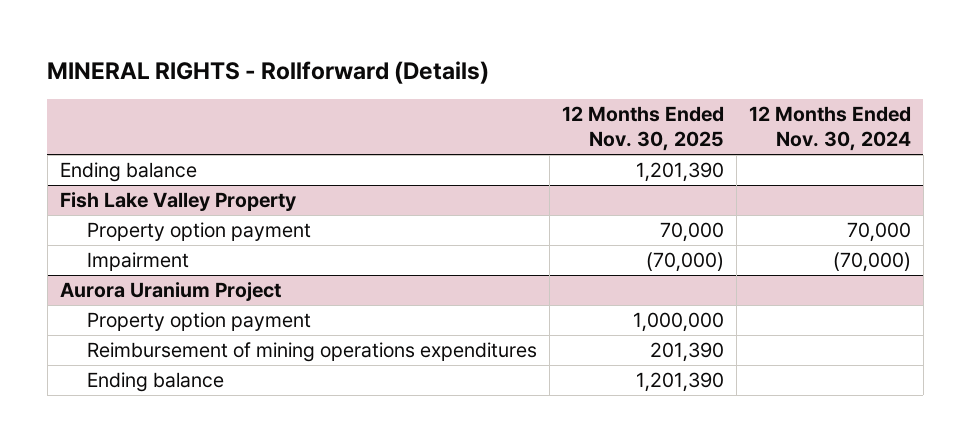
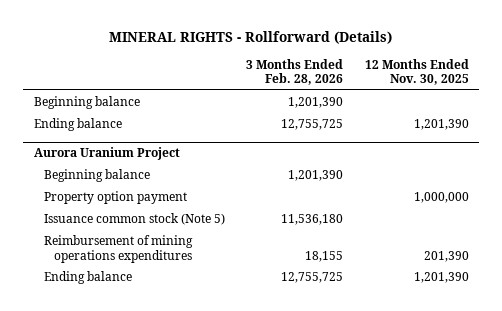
- | 12 Months Ended Nov. 30, 2025 | 12 Months Ended Nov. 30, 2024
+ | 3 Months Ended Feb. 28, 2026 | 12 Months Ended Nov. 30, 2025
+ Beginning balance | 1,201,390 |
- Fish Lake Valley Property
- Property option payment | 70,000 | 70,000
- Impairment | (70,000) | (70,000)
@ Aurora Uranium Project
+ Beginning balance | 1,201,390 |
+ Issuance common stock (Note 5) | 11,536,180 |

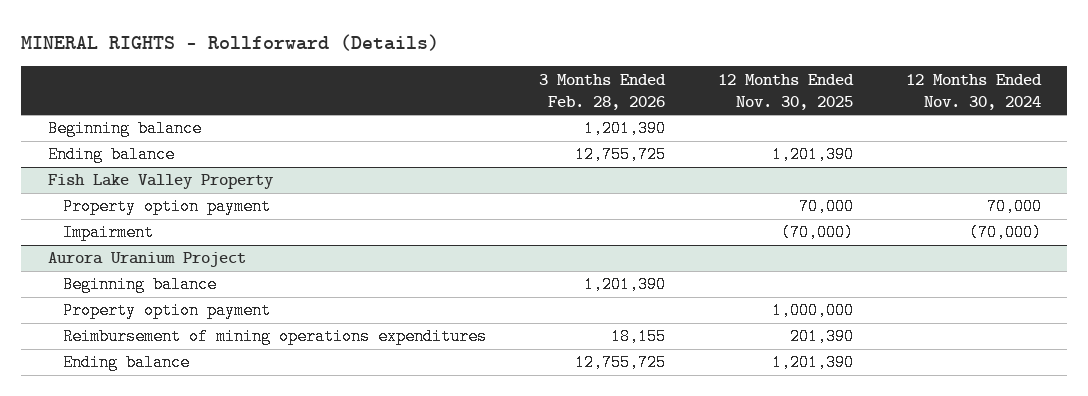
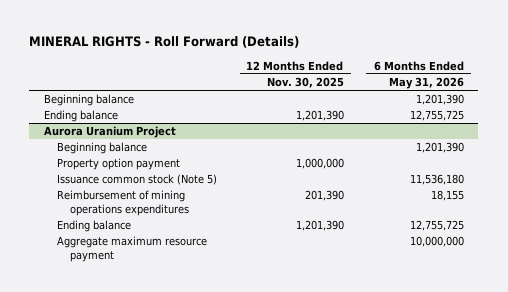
- MINERAL RIGHTS - Rollforward (Details)
+ MINERAL RIGHTS - Roll Forward (Details)
- | 3 Months Ended Feb. 28, 2026 | 12 Months Ended Nov. 30, 2025 | 12 Months Ended Nov. 30, 2024
+ | 12 Months Ended Nov. 30, 2025 | 6 Months Ended May 31, 2026
- Fish Lake Valley Property
- Property option payment | | 70,000 | 70,000
- Impairment | | (70,000) | (70,000)
@ Aurora Uranium Project
+ Issuance common stock (Note 5) | | 11,536,180
+ Aggregate maximum resource payment | | 10,000,000

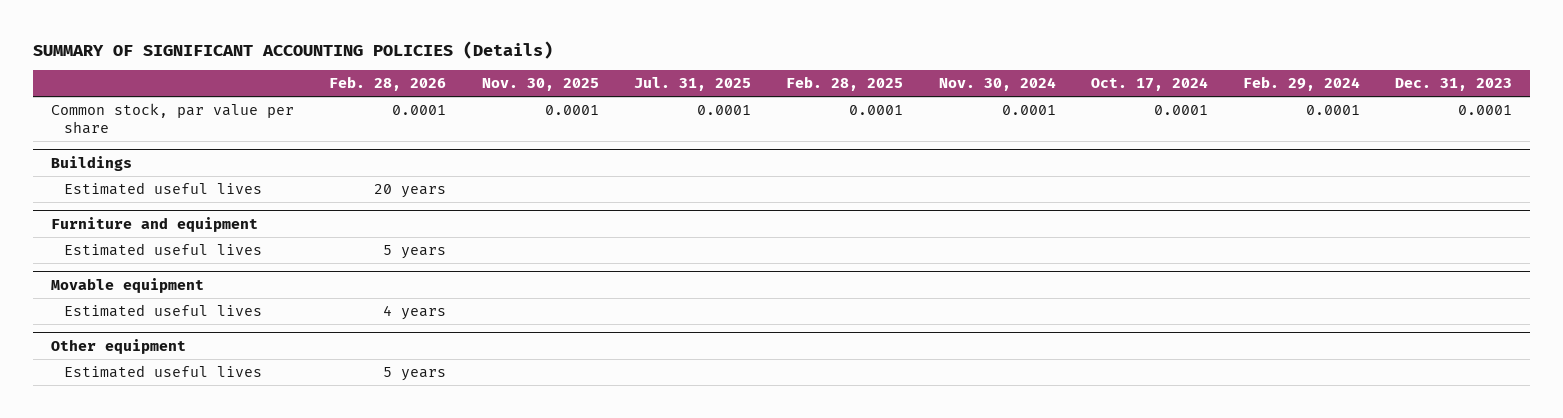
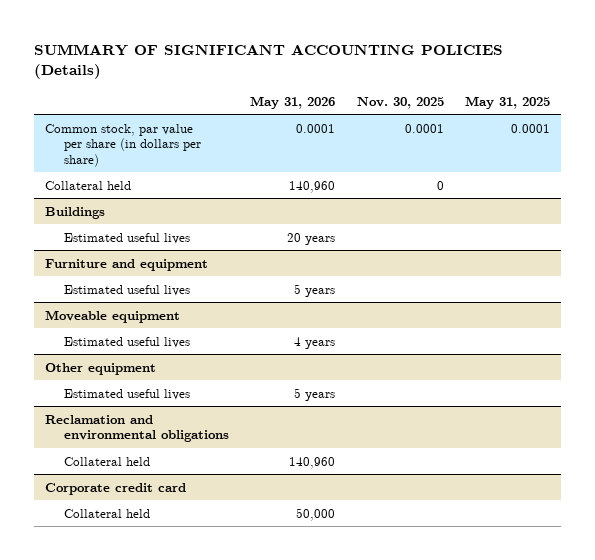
- | Feb. 28, 2026 | Nov. 30, 2025 | Jul. 31, 2025 | Feb. 28, 2025 | Nov. 30, 2024 | Oct. 17, 2024 | Feb. 29, 2024 | Dec. 31, 2023
+ | May 31, 2026 | Nov. 30, 2025 | May 31, 2025
- Common stock, par value per share | 0.0001 | 0.0001 | 0.0001 | 0.0001 | 0.0001 | 0.0001 | 0.0001 | 0.0001
+ Common stock, par value per share (in dollars per share) | 0.0001 | 0.0001 | 0.0001
+ Collateral held | 140,960 | 0 |
- Movable equipment
+ Moveable equipment
+ Reclamation and environmental obligations
+ Collateral held | 140,960 | |
+ Corporate credit card
+ Collateral held | 50,000 | |

